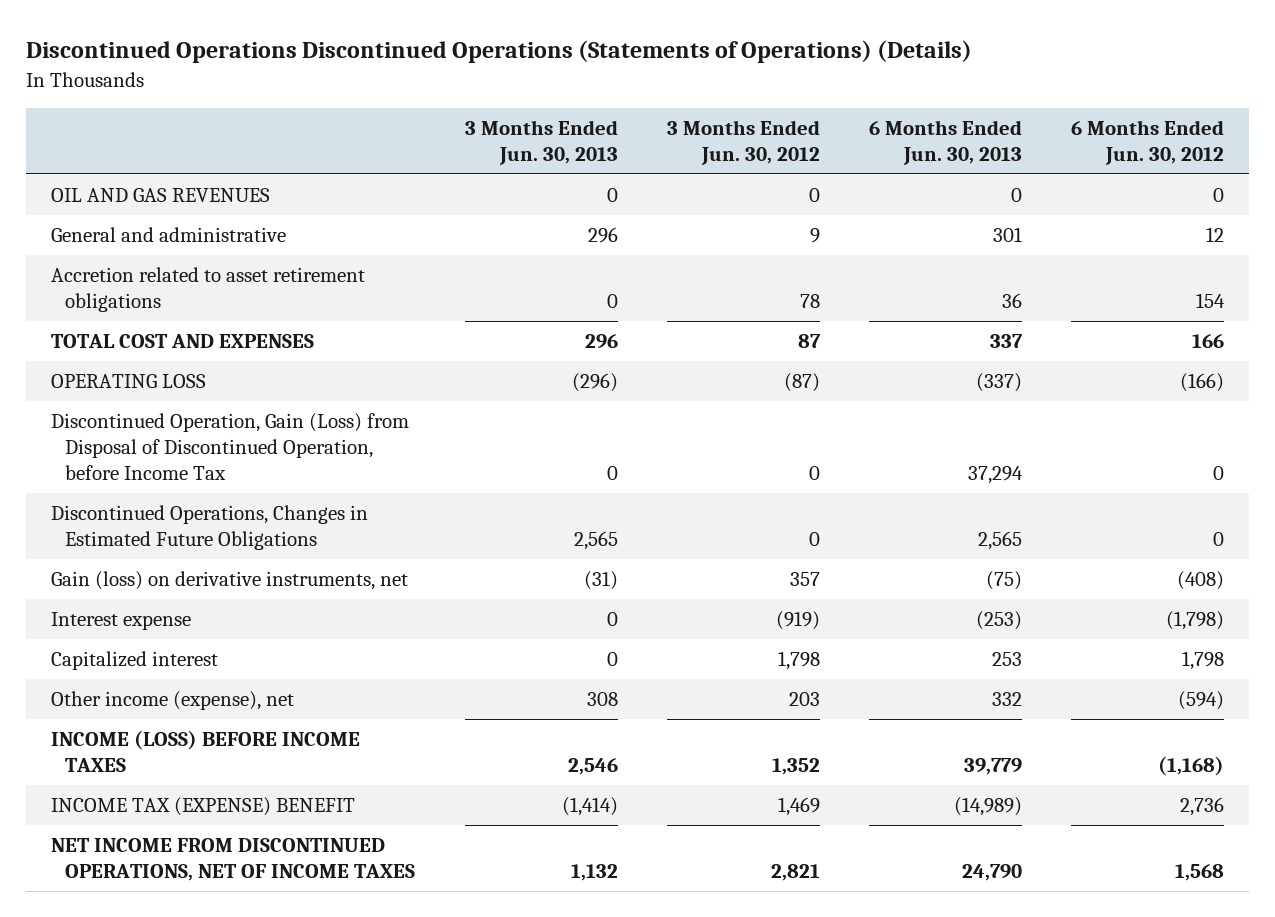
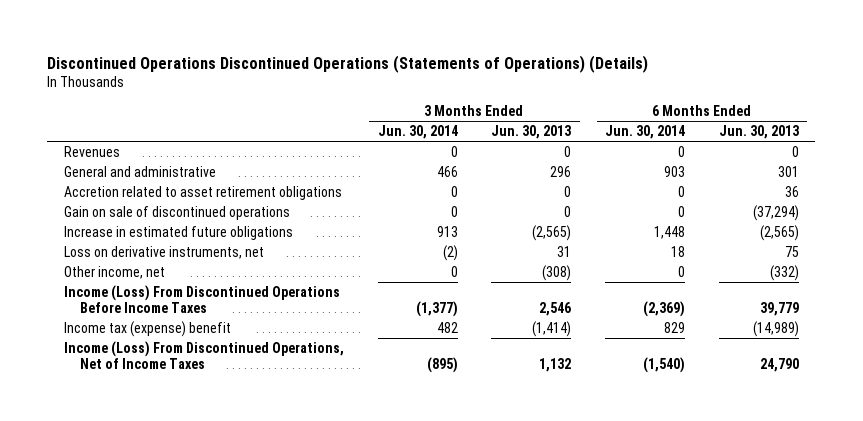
- | 3 Months Ended Jun. 30, 2013 | 3 Months Ended Jun. 30, 2012 | 6 Months Ended Jun. 30, 2013 | 6 Months Ended Jun. 30, 2012
+ | 3 Months Ended Jun. 30, 2014 | 3 Months Ended Jun. 30, 2013 | 6 Months Ended Jun. 30, 2014 | 6 Months Ended Jun. 30, 2013
- OIL AND GAS REVENUES | 0 | 0 | 0 | 0
+ Revenues | 0 | 0 | 0 | 0
- TOTAL COST AND EXPENSES | 296 | 87 | 337 | 166
- OPERATING LOSS | (296) | (87) | (337) | (166)
- Discontinued Operation, Gain (Loss) from Disposal of Discontinued Operation, before Income Tax | 0 | 0 | 37,294 | 0
- Discontinued Operations, Changes in Estimated Future Obligations | 2,565 | 0 | 2,565 | 0
- Gain (loss) on derivative instruments, net | (31) | 357 | (75) | (408)
- Interest expense | 0 | (919) | (253) | (1,798)
- Capitalized interest | 0 | 1,798 | 253 | 1,798
- Other income (expense), net | 308 | 203 | 332 | (594)
- INCOME (LOSS) BEFORE INCOME TAXES | 2,546 | 1,352 | 39,779 | (1,168)
- INCOME TAX (EXPENSE) BENEFIT | (1,414) | 1,469 | (14,989) | 2,736
- NET INCOME FROM DISCONTINUED OPERATIONS, NET OF INCOME TAXES | 1,132 | 2,821 | 24,790 | 1,568
+ Gain on sale of discontinued operations | 0 | 0 | 0 | (37,294)
+ Increase in estimated future obligations | 913 | (2,565) | 1,448 | (2,565)
+ Loss on derivative instruments, net | (2) | 31 | 18 | 75
+ Other income, net | 0 | (308) | 0 | (332)
+ Income (Loss) From Discontinued Operations Before Income Taxes | (1,377) | 2,546 | (2,369) | 39,779
+ Income tax (expense) benefit | 482 | (1,414) | 829 | (14,989)
+ Income (Loss) From Discontinued Operations, Net of Income Taxes | (895) | 1,132 | (1,540) | 24,790

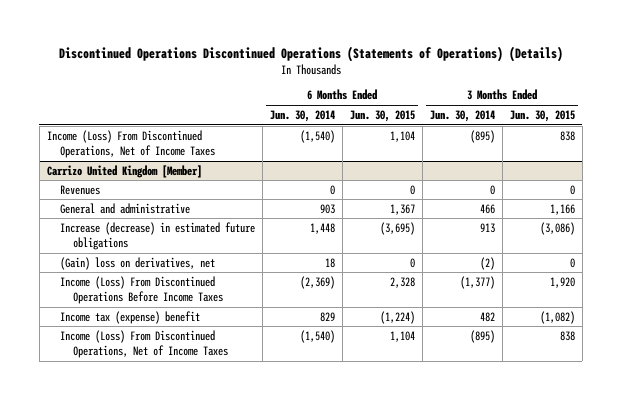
- | 3 Months Ended Jun. 30, 2014 | 3 Months Ended Jun. 30, 2013 | 6 Months Ended Jun. 30, 2014 | 6 Months Ended Jun. 30, 2013
+ | 6 Months Ended Jun. 30, 2014 | 6 Months Ended Jun. 30, 2015 | 3 Months Ended Jun. 30, 2014 | 3 Months Ended Jun. 30, 2015
+ Income (Loss) From Discontinued Operations, Net of Income Taxes | (1,540) | 1,104 | (895) | 838
+ Carrizo United Kingdom [Member]
- Accretion related to asset retirement obligations | 0 | 0 | 0 | 36
- Gain on sale of discontinued operations | 0 | 0 | 0 | (37,294)
- Increase in estimated future obligations | 913 | (2,565) | 1,448 | (2,565)
- Loss on derivative instruments, net | (2) | 31 | 18 | 75
- Other income, net | 0 | (308) | 0 | (332)
+ Increase (decrease) in estimated future obligations | 1,448 | (3,695) | 913 | (3,086)
+ (Gain) loss on derivatives, net | 18 | 0 | (2) | 0

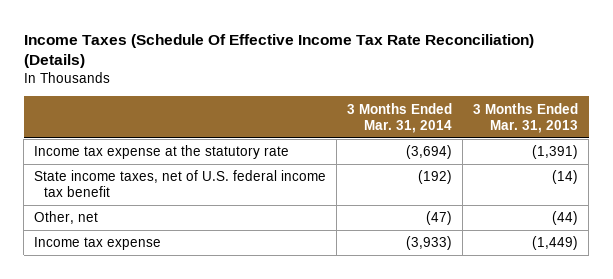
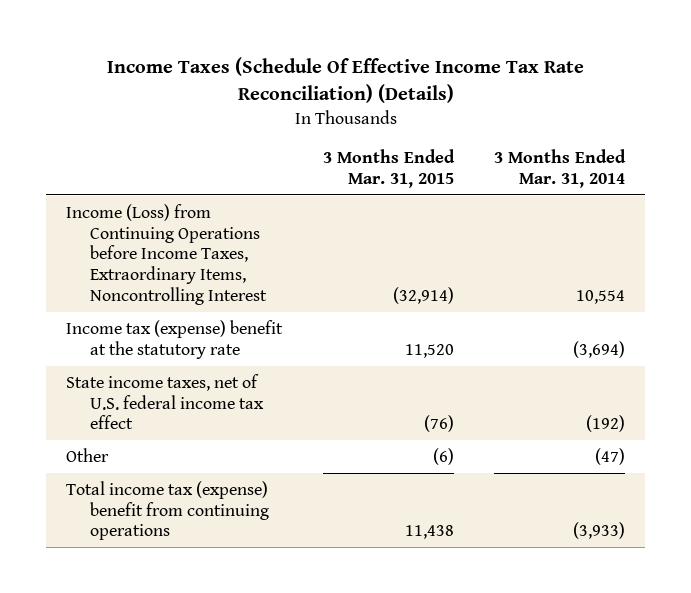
- | 3 Months Ended Mar. 31, 2014 | 3 Months Ended Mar. 31, 2013
+ | 3 Months Ended Mar. 31, 2015 | 3 Months Ended Mar. 31, 2014
- Income tax expense at the statutory rate | (3,694) | (1,391)
- State income taxes, net of U.S. federal income tax benefit | (192) | (14)
- Other, net | (47) | (44)
- Income tax expense | (3,933) | (1,449)
+ Income (Loss) from Continuing Operations before Income Taxes, Extraordinary Items, Noncontrolling Interest | (32,914) | 10,554
+ Income tax (expense) benefit at the statutory rate | 11,520 | (3,694)
+ State income taxes, net of U.S. federal income tax effect | (76) | (192)
+ Other | (6) | (47)
+ Total income tax (expense) benefit from continuing operations | 11,438 | (3,933)

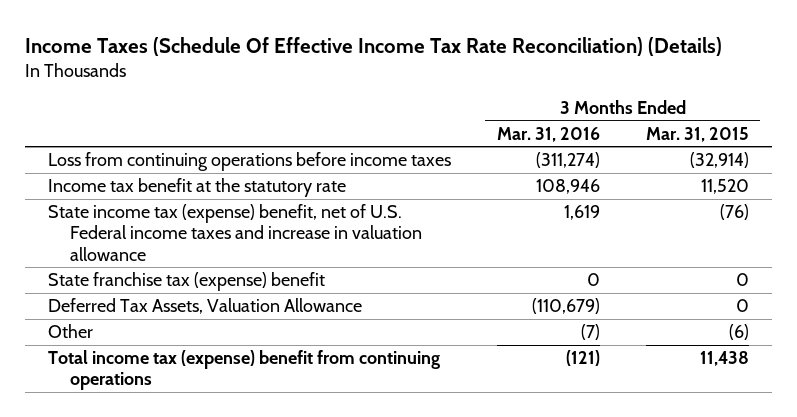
- | 3 Months Ended Mar. 31, 2015 | 3 Months Ended Mar. 31, 2014
+ | 3 Months Ended Mar. 31, 2016 | 3 Months Ended Mar. 31, 2015
- Income (Loss) from Continuing Operations before Income Taxes, Extraordinary Items, Noncontrolling Interest | (32,914) | 10,554
- Income tax (expense) benefit at the statutory rate | 11,520 | (3,694)
- State income taxes, net of U.S. federal income tax effect | (76) | (192)
+ Loss from continuing operations before income taxes | (311,274) | (32,914)
+ Income tax benefit at the statutory rate | 108,946 | 11,520
+ State income tax (expense) benefit, net of U.S. Federal income taxes and increase in valuation allowance | 1,619 | (76)
+ State franchise tax (expense) benefit | 0 | 0
+ Deferred Tax Assets, Valuation Allowance | (110,679) | 0

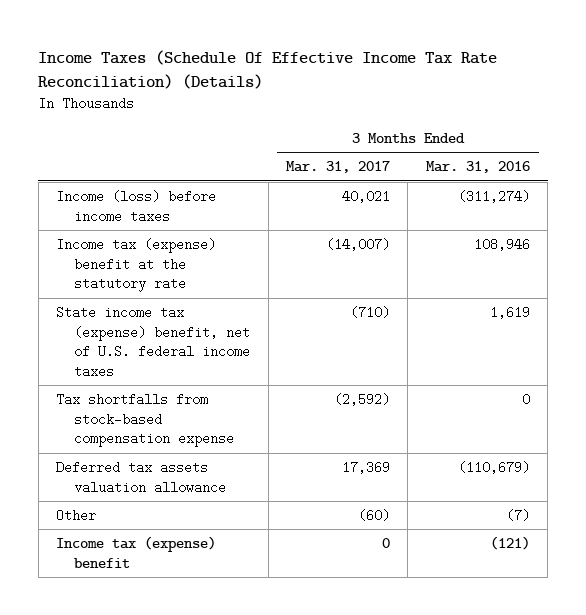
- | 3 Months Ended Mar. 31, 2016 | 3 Months Ended Mar. 31, 2015
+ | 3 Months Ended Mar. 31, 2017 | 3 Months Ended Mar. 31, 2016
- Loss from continuing operations before income taxes | (311,274) | (32,914)
- Income tax benefit at the statutory rate | 108,946 | 11,520
- State income tax (expense) benefit, net of U.S. Federal income taxes and increase in valuation allowance | 1,619 | (76)
- State franchise tax (expense) benefit | 0 | 0
- Deferred Tax Assets, Valuation Allowance | (110,679) | 0
+ Income (loss) before income taxes | 40,021 | (311,274)
+ Income tax (expense) benefit at the statutory rate | (14,007) | 108,946
+ State income tax (expense) benefit, net of U.S. federal income taxes | (710) | 1,619
+ Tax shortfalls from stock-based compensation expense | (2,592) | 0
+ Deferred tax assets valuation allowance | 17,369 | (110,679)
- Total income tax (expense) benefit from continuing operations | (121) | 11,438
+ Income tax (expense) benefit | 0 | (121)

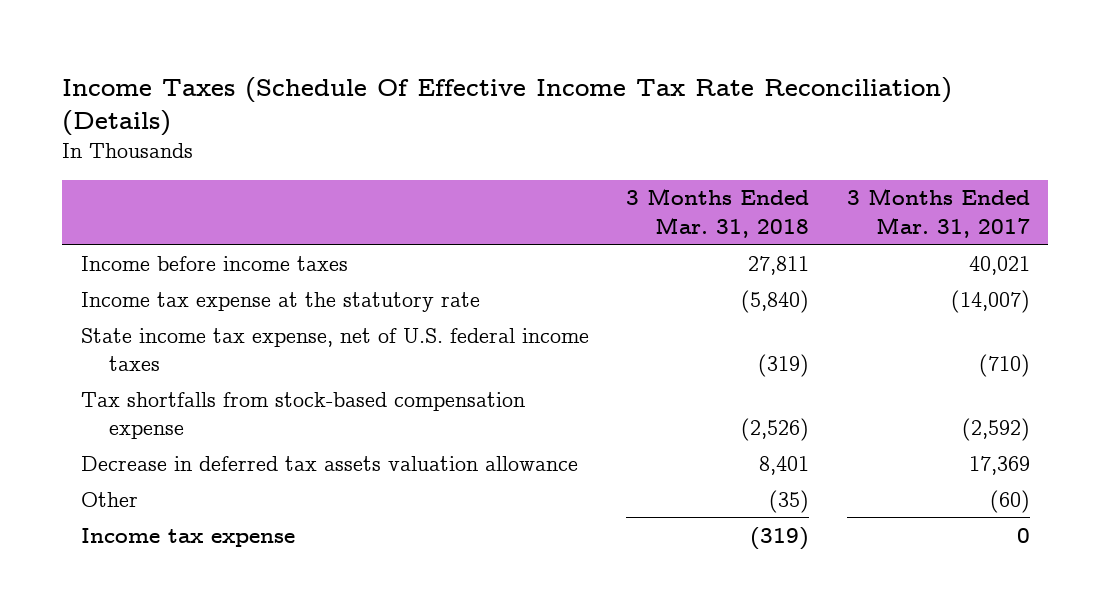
- | 3 Months Ended Mar. 31, 2017 | 3 Months Ended Mar. 31, 2016
+ | 3 Months Ended Mar. 31, 2018 | 3 Months Ended Mar. 31, 2017
- Income (loss) before income taxes | 40,021 | (311,274)
- Income tax (expense) benefit at the statutory rate | (14,007) | 108,946
- State income tax (expense) benefit, net of U.S. federal income taxes | (710) | 1,619
+ Income before income taxes | 27,811 | 40,021
+ Income tax expense at the statutory rate | (5,840) | (14,007)
+ State income tax expense, net of U.S. federal income taxes | (319) | (710)
- Deferred tax assets valuation allowance | 17,369 | (110,679)
+ Decrease in deferred tax assets valuation allowance | 8,401 | 17,369
- Income tax (expense) benefit | 0 | (121)
+ Income tax expense | (319) | 0

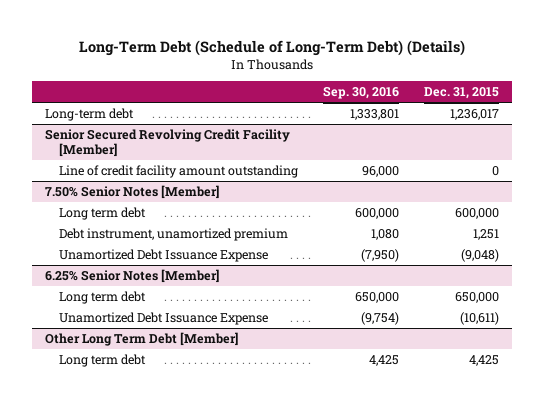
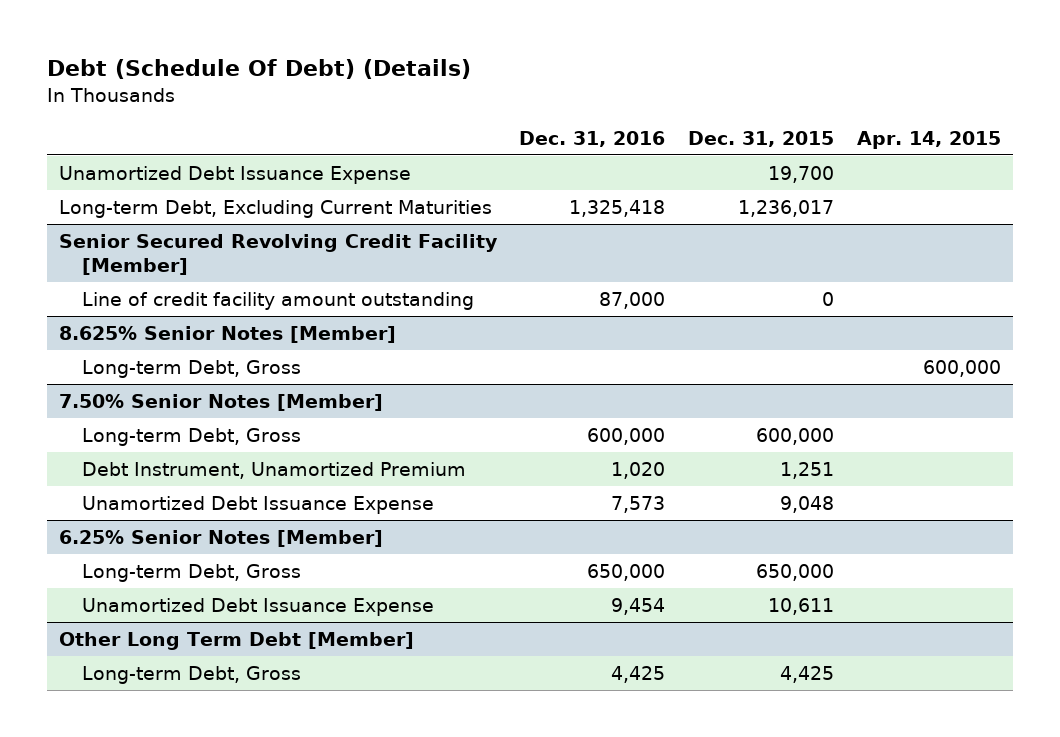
- Long-Term Debt (Schedule of Long-Term Debt) (Details)
+ Debt (Schedule Of Debt) (Details)
- | Sep. 30, 2016 | Dec. 31, 2015
+ | Dec. 31, 2016 | Dec. 31, 2015 | Apr. 14, 2015
- Long-term debt | 1,333,801 | 1,236,017
+ Unamortized Debt Issuance Expense | | 19,700 |
+ Long-term Debt, Excluding Current Maturities | 1,325,418 | 1,236,017 |
+ 8.625% Senior Notes [Member]
+ Long-term Debt, Gross | | | 600,000
@ 7.50% Senior Notes [Member]
- Long term debt | 600,000 | 600,000
- Debt instrument, unamortized premium | 1,080 | 1,251
- Unamortized Debt Issuance Expense | (7,950) | (9,048)
+ Long-term Debt, Gross | 600,000 | 600,000 |
+ Debt Instrument, Unamortized Premium | 1,020 | 1,251 |
+ Unamortized Debt Issuance Expense | 7,573 | 9,048 |
@ 6.25% Senior Notes [Member]
- Long term debt | 650,000 | 650,000
- Unamortized Debt Issuance Expense | (9,754) | (10,611)
+ Long-term Debt, Gross | 650,000 | 650,000 |
+ Unamortized Debt Issuance Expense | 9,454 | 10,611 |
@ Other Long Term Debt [Member]
- Long term debt | 4,425 | 4,425
+ Long-term Debt, Gross | 4,425 | 4,425 |

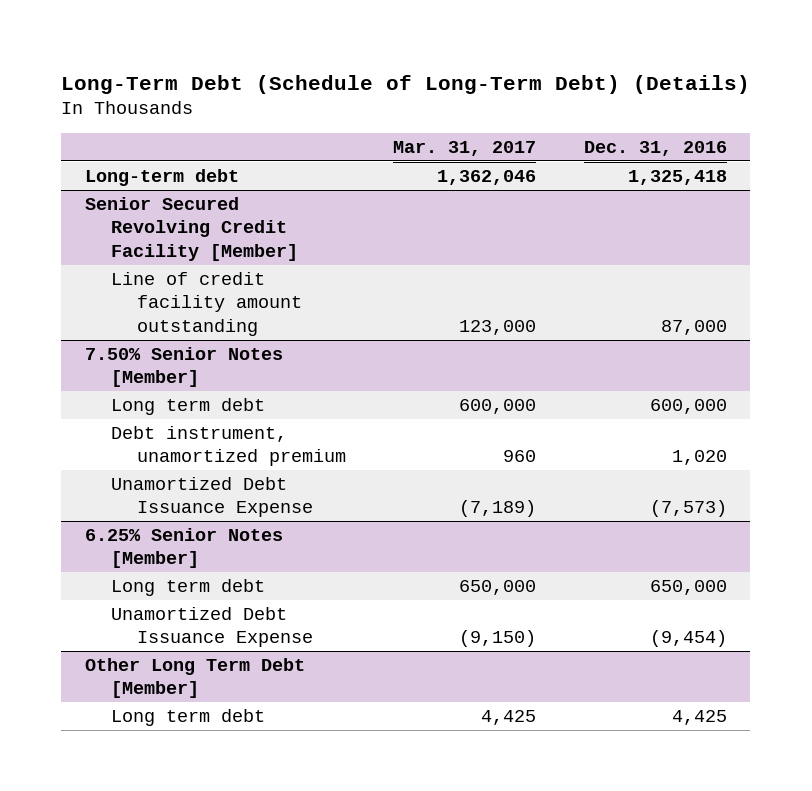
- Debt (Schedule Of Debt) (Details)
+ Long-Term Debt (Schedule of Long-Term Debt) (Details)
- | Dec. 31, 2016 | Dec. 31, 2015 | Apr. 14, 2015
+ | Mar. 31, 2017 | Dec. 31, 2016
- Unamortized Debt Issuance Expense | | 19,700 |
- Long-term Debt, Excluding Current Maturities | 1,325,418 | 1,236,017 |
+ Long-term debt | 1,362,046 | 1,325,418
- 8.625% Senior Notes [Member]
- Long-term Debt, Gross | | | 600,000
@ 7.50% Senior Notes [Member]
- Long-term Debt, Gross | 600,000 | 600,000 |
- Debt Instrument, Unamortized Premium | 1,020 | 1,251 |
- Unamortized Debt Issuance Expense | 7,573 | 9,048 |
+ Long term debt | 600,000 | 600,000
+ Debt instrument, unamortized premium | 960 | 1,020
+ Unamortized Debt Issuance Expense | (7,189) | (7,573)
@ 6.25% Senior Notes [Member]
- Long-term Debt, Gross | 650,000 | 650,000 |
- Unamortized Debt Issuance Expense | 9,454 | 10,611 |
+ Long term debt | 650,000 | 650,000
+ Unamortized Debt Issuance Expense | (9,150) | (9,454)
@ Other Long Term Debt [Member]
- Long-term Debt, Gross | 4,425 | 4,425 |
+ Long term debt | 4,425 | 4,425

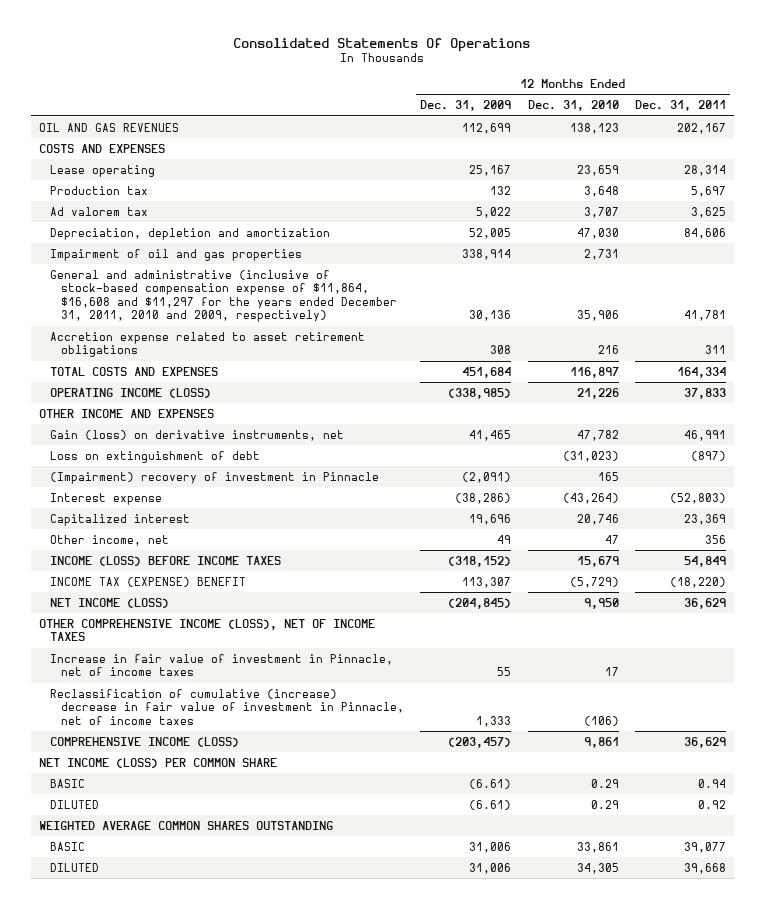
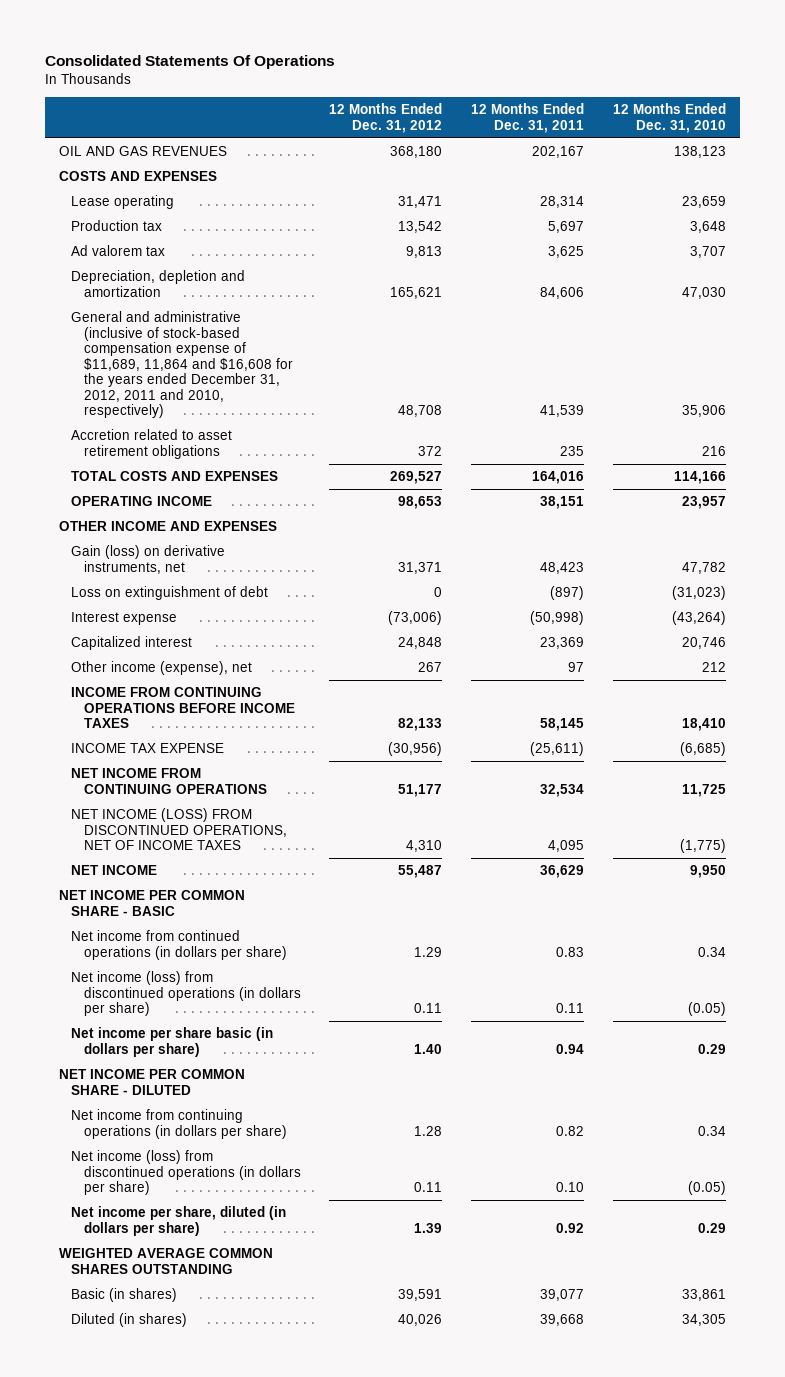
- | 12 Months Ended Dec. 31, 2009 | 12 Months Ended Dec. 31, 2010 | 12 Months Ended Dec. 31, 2011
+ | 12 Months Ended Dec. 31, 2012 | 12 Months Ended Dec. 31, 2011 | 12 Months Ended Dec. 31, 2010
- Impairment of oil and gas properties | 338,914 | 2,731 |
- General and administrative (inclusive of stock-based compensation expense of $11,864, $16,608 and $11,297 for the years ended December 31, 2011, 2010 and 2009, respectively) | 30,136 | 35,906 | 41,781
- Accretion expense related to asset retirement obligations | 308 | 216 | 311
- TOTAL COSTS AND EXPENSES | 451,684 | 116,897 | 164,334
- OPERATING INCOME (LOSS) | (338,985) | 21,226 | 37,833
+ General and administrative (inclusive of stock-based compensation expense of $11,689, 11,864 and $16,608 for the years ended December 31, 2012, 2011 and 2010, respectively) | 48,708 | 41,539 | 35,906
+ Accretion related to asset retirement obligations | 372 | 235 | 216
+ TOTAL COSTS AND EXPENSES | 269,527 | 164,016 | 114,166
+ OPERATING INCOME | 98,653 | 38,151 | 23,957
- Gain (loss) on derivative instruments, net | 41,465 | 47,782 | 46,991
+ Gain (loss) on derivative instruments, net | 31,371 | 48,423 | 47,782
- (Impairment) recovery of investment in Pinnacle | (2,091) | 165 |
- Interest expense | (38,286) | (43,264) | (52,803)
+ Interest expense | (73,006) | (50,998) | (43,264)
- Other income, net | 49 | 47 | 356
- INCOME (LOSS) BEFORE INCOME TAXES | (318,152) | 15,679 | 54,849
- INCOME TAX (EXPENSE) BENEFIT | 113,307 | (5,729) | (18,220)
- NET INCOME (LOSS) | (204,845) | 9,950 | 36,629
- OTHER COMPREHENSIVE INCOME (LOSS), NET OF INCOME TAXES
- Increase in fair value of investment in Pinnacle, net of income taxes | 55 | 17 |
- Reclassification of cumulative (increase) decrease in fair value of investment in Pinnacle, net of income taxes | 1,333 | (106) |
- COMPREHENSIVE INCOME (LOSS) | (203,457) | 9,861 | 36,629
- NET INCOME (LOSS) PER COMMON SHARE
- BASIC | (6.61) | 0.29 | 0.94
- DILUTED | (6.61) | 0.29 | 0.92
+ Other income (expense), net | 267 | 97 | 212
+ INCOME FROM CONTINUING OPERATIONS BEFORE INCOME TAXES | 82,133 | 58,145 | 18,410
+ INCOME TAX EXPENSE | (30,956) | (25,611) | (6,685)
+ NET INCOME FROM CONTINUING OPERATIONS | 51,177 | 32,534 | 11,725
+ NET INCOME (LOSS) FROM DISCONTINUED OPERATIONS, NET OF INCOME TAXES | 4,310 | 4,095 | (1,775)
+ NET INCOME | 55,487 | 36,629 | 9,950
+ NET INCOME PER COMMON SHARE - BASIC
+ Net income from continued operations (in dollars per share) | 1.29 | 0.83 | 0.34
+ Net income (loss) from discontinued operations (in dollars per share) | 0.11 | 0.11 | (0.05)
+ Net income per share basic (in dollars per share) | 1.40 | 0.94 | 0.29
+ NET INCOME PER COMMON SHARE - DILUTED
+ Net income from continuing operations (in dollars per share) | 1.28 | 0.82 | 0.34
+ Net income (loss) from discontinued operations (in dollars per share) | 0.11 | 0.10 | (0.05)
+ Net income per share, diluted (in dollars per share) | 1.39 | 0.92 | 0.29
- BASIC | 31,006 | 33,861 | 39,077
- DILUTED | 31,006 | 34,305 | 39,668
+ Basic (in shares) | 39,591 | 39,077 | 33,861
+ Diluted (in shares) | 40,026 | 39,668 | 34,305

